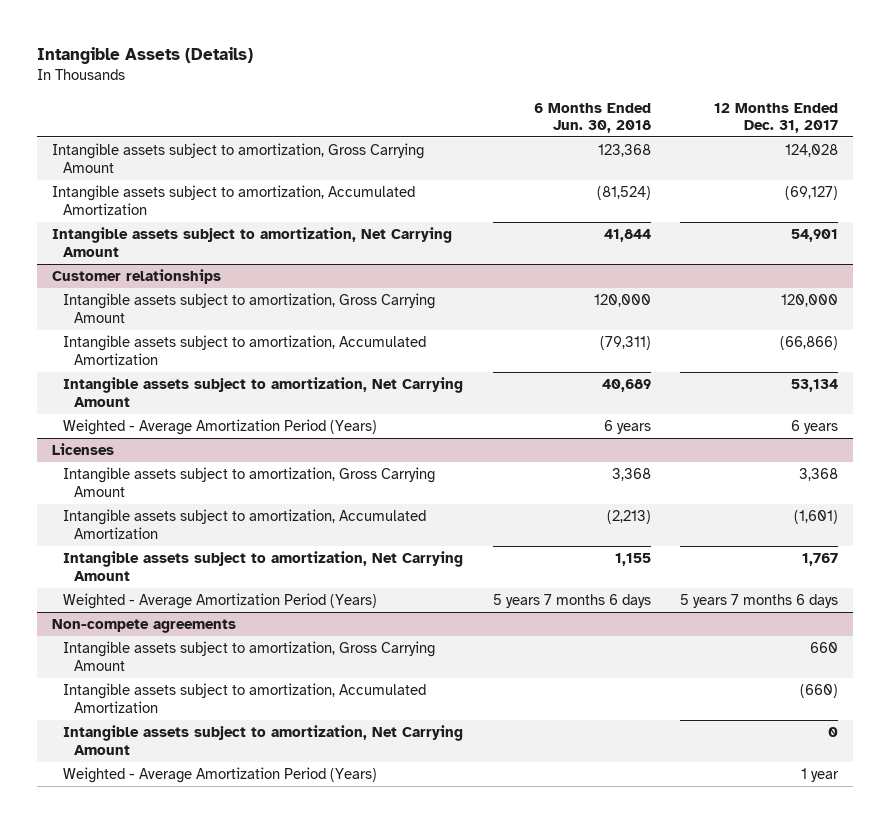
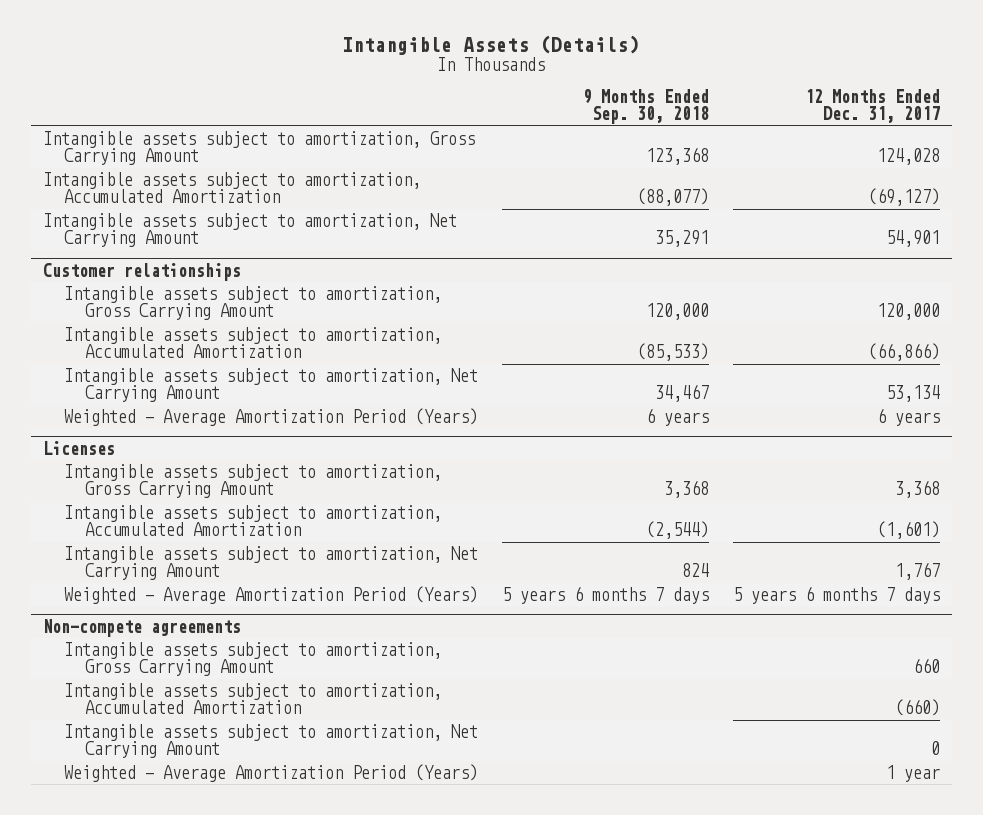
- | 6 Months Ended Jun. 30, 2018 | 12 Months Ended Dec. 31, 2017
+ | 9 Months Ended Sep. 30, 2018 | 12 Months Ended Dec. 31, 2017
@ Licenses
- Weighted - Average Amortization Period (Years) | 5 years 7 months 6 days | 5 years 7 months 6 days
+ Weighted - Average Amortization Period (Years) | 5 years 6 months 7 days | 5 years 6 months 7 days

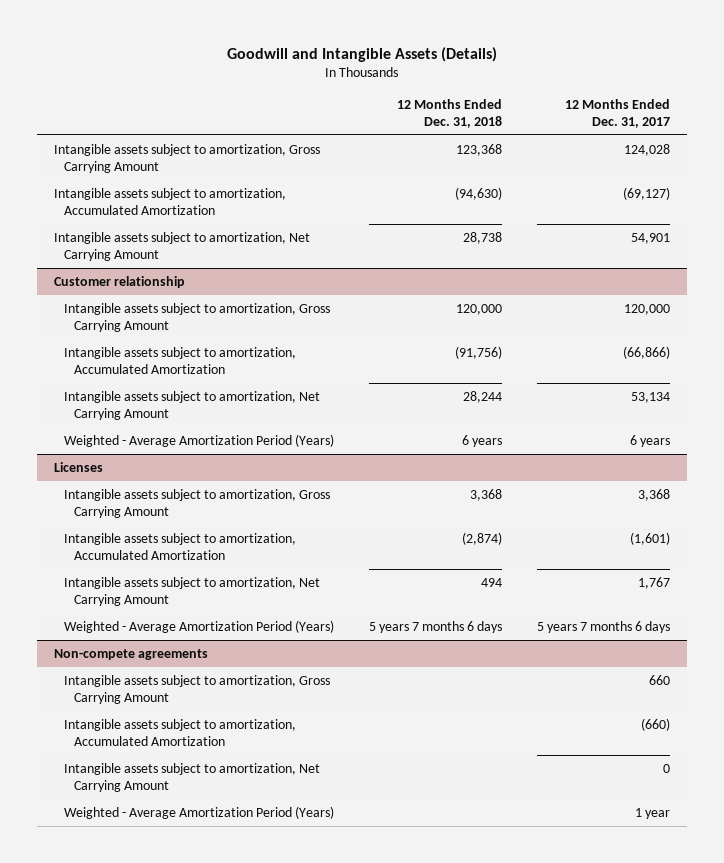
- Intangible Assets (Details)
+ Goodwill and Intangible Assets (Details)
- | 9 Months Ended Sep. 30, 2018 | 12 Months Ended Dec. 31, 2017
+ | 12 Months Ended Dec. 31, 2018 | 12 Months Ended Dec. 31, 2017
- Customer relationships
+ Customer relationship
@ Licenses
- Weighted - Average Amortization Period (Years) | 5 years 6 months 7 days | 5 years 6 months 7 days
+ Weighted - Average Amortization Period (Years) | 5 years 7 months 6 days | 5 years 7 months 6 days

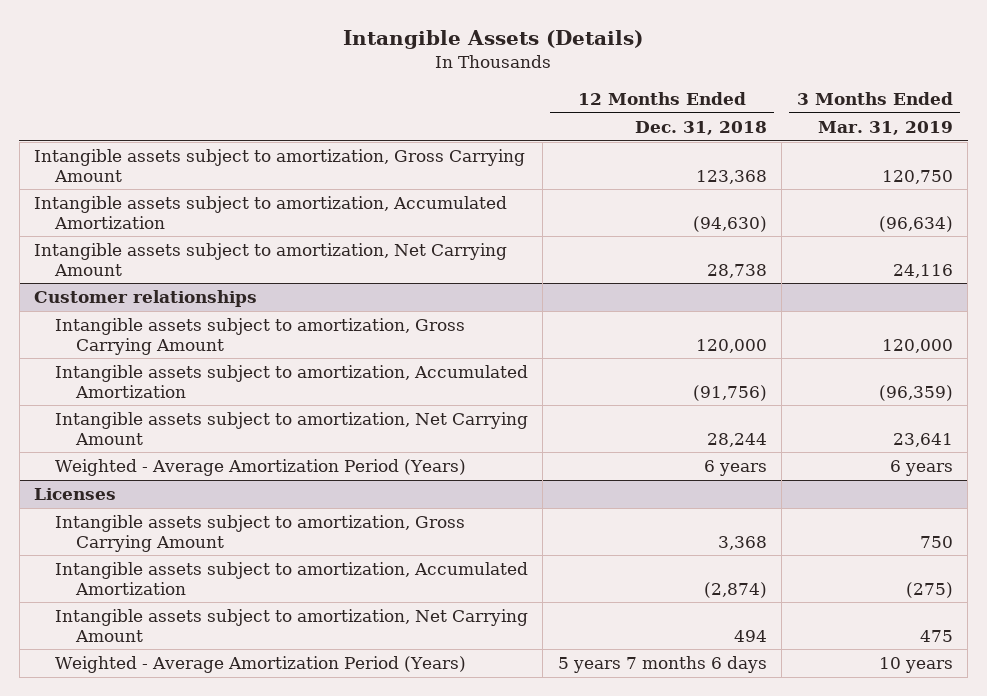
- Goodwill and Intangible Assets (Details)
+ Intangible Assets (Details)
- | 12 Months Ended Dec. 31, 2018 | 12 Months Ended Dec. 31, 2017
+ | 12 Months Ended Dec. 31, 2018 | 3 Months Ended Mar. 31, 2019
- Customer relationship
+ Customer relationships
- Non-compete agreements
- Intangible assets subject to amortization, Gross Carrying Amount | | 660
- Intangible assets subject to amortization, Accumulated Amortization | | (660)
- Intangible assets subject to amortization, Net Carrying Amount | | 0
- Weighted - Average Amortization Period (Years) | | 1 year

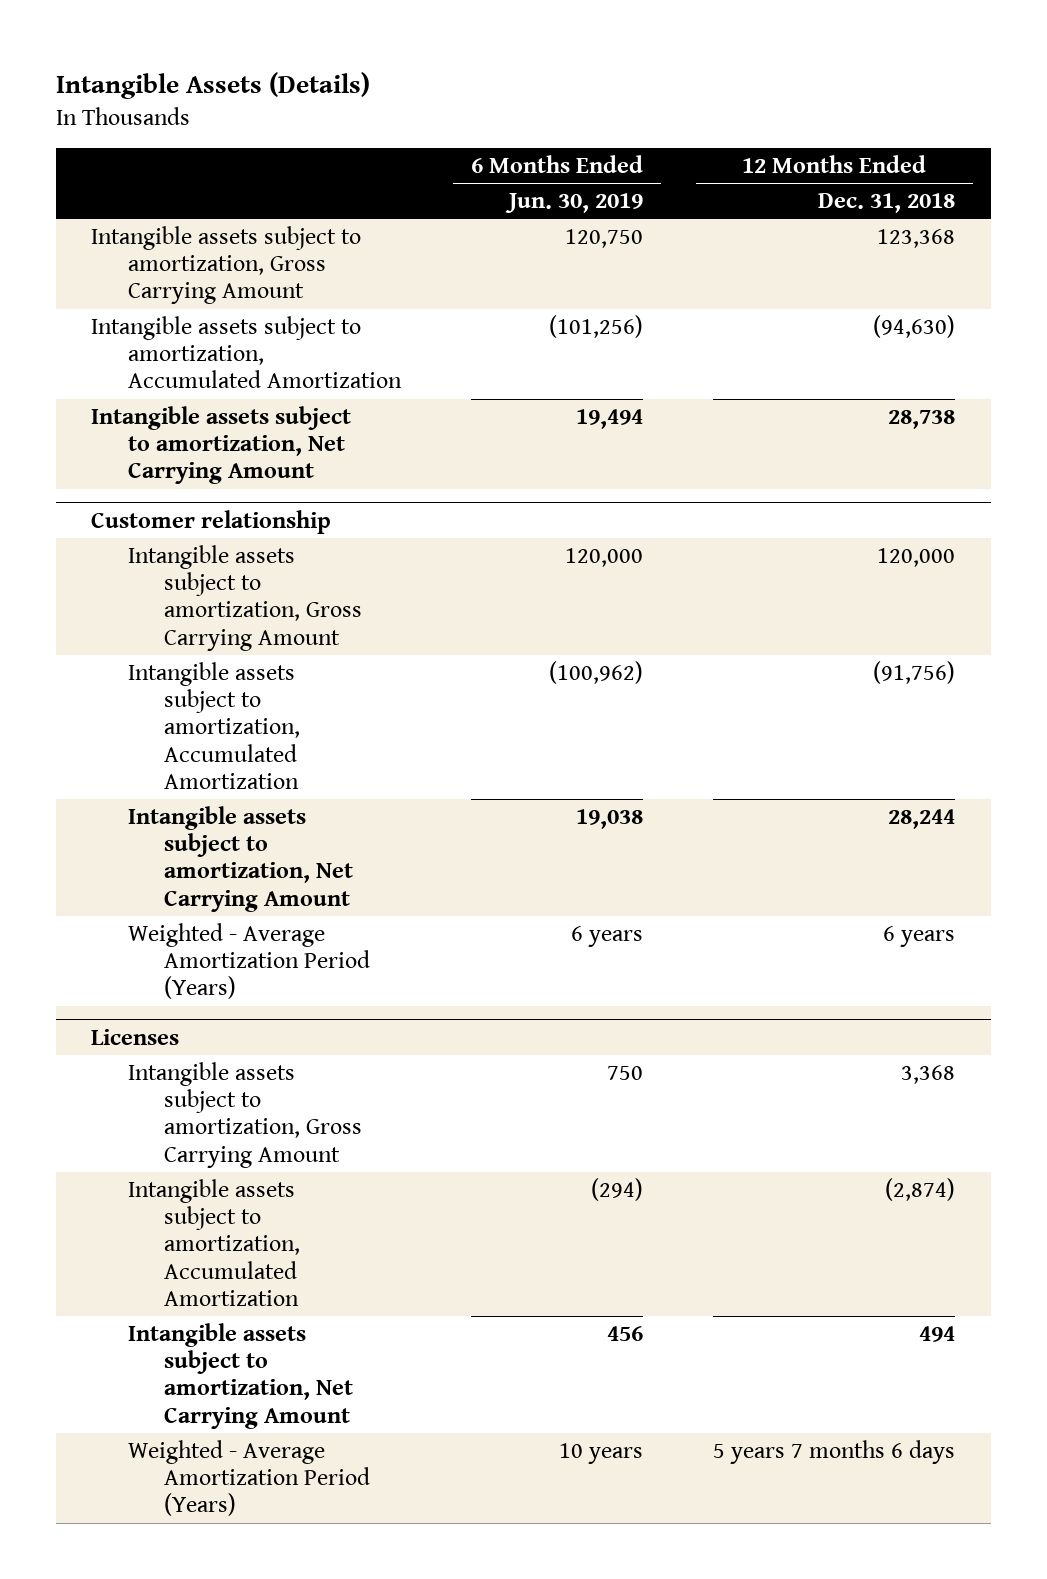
- | 12 Months Ended Dec. 31, 2018 | 3 Months Ended Mar. 31, 2019
+ | 6 Months Ended Jun. 30, 2019 | 12 Months Ended Dec. 31, 2018
- Customer relationships
+ Customer relationship

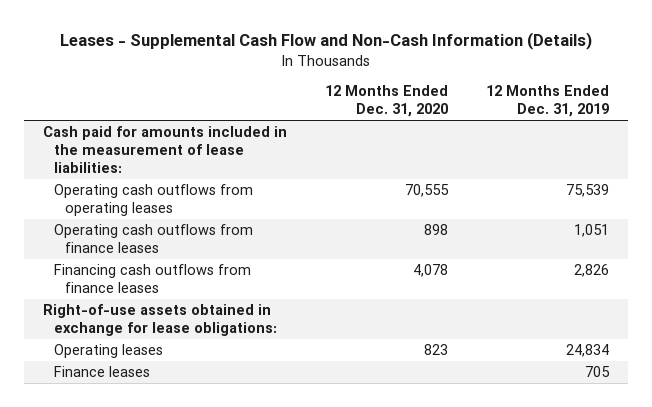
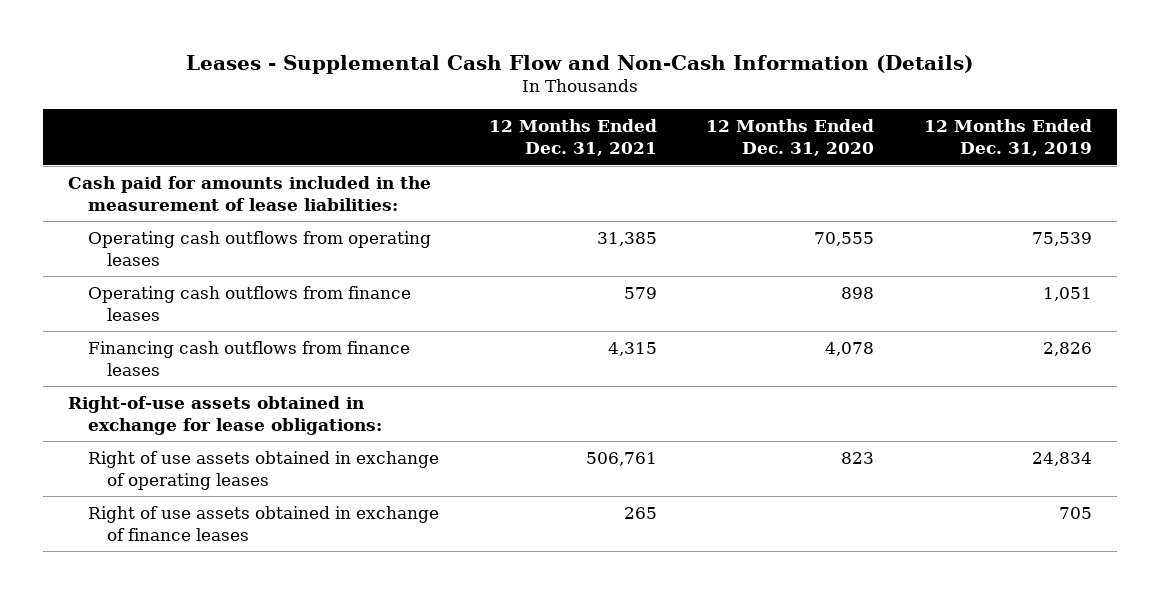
- | 12 Months Ended Dec. 31, 2020 | 12 Months Ended Dec. 31, 2019
+ | 12 Months Ended Dec. 31, 2021 | 12 Months Ended Dec. 31, 2020 | 12 Months Ended Dec. 31, 2019
- Operating leases | 823 | 24,834
- Finance leases | | 705
+ Right of use assets obtained in exchange of operating leases | 506,761 | 823 | 24,834
+ Right of use assets obtained in exchange of finance leases | 265 | | 705

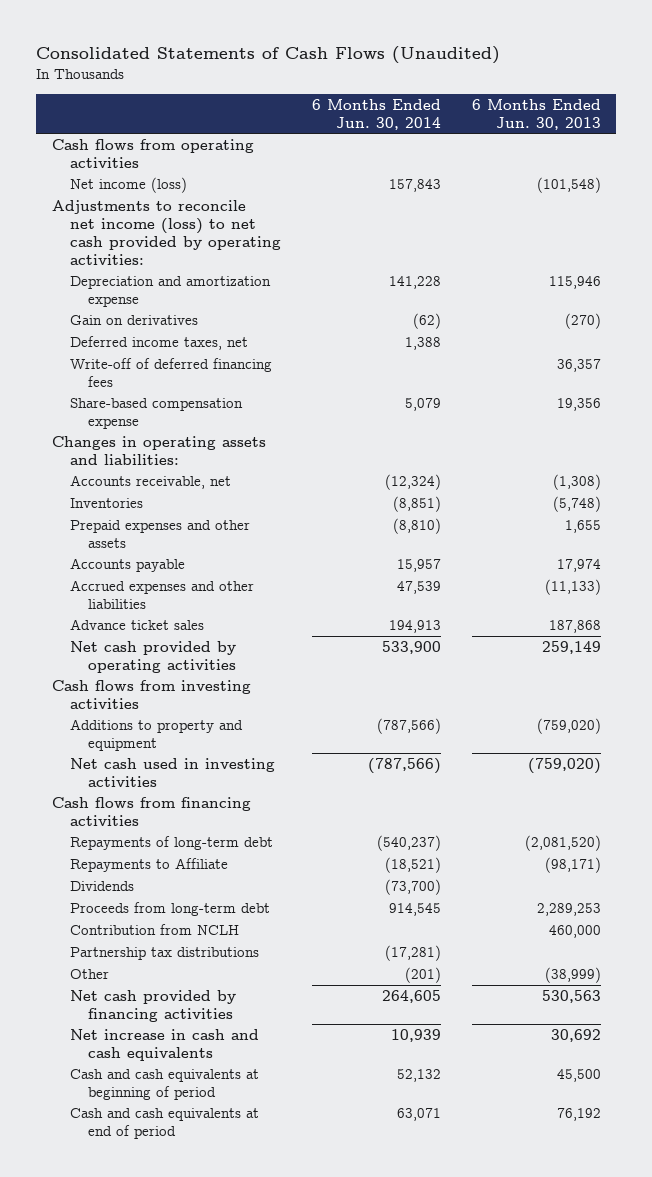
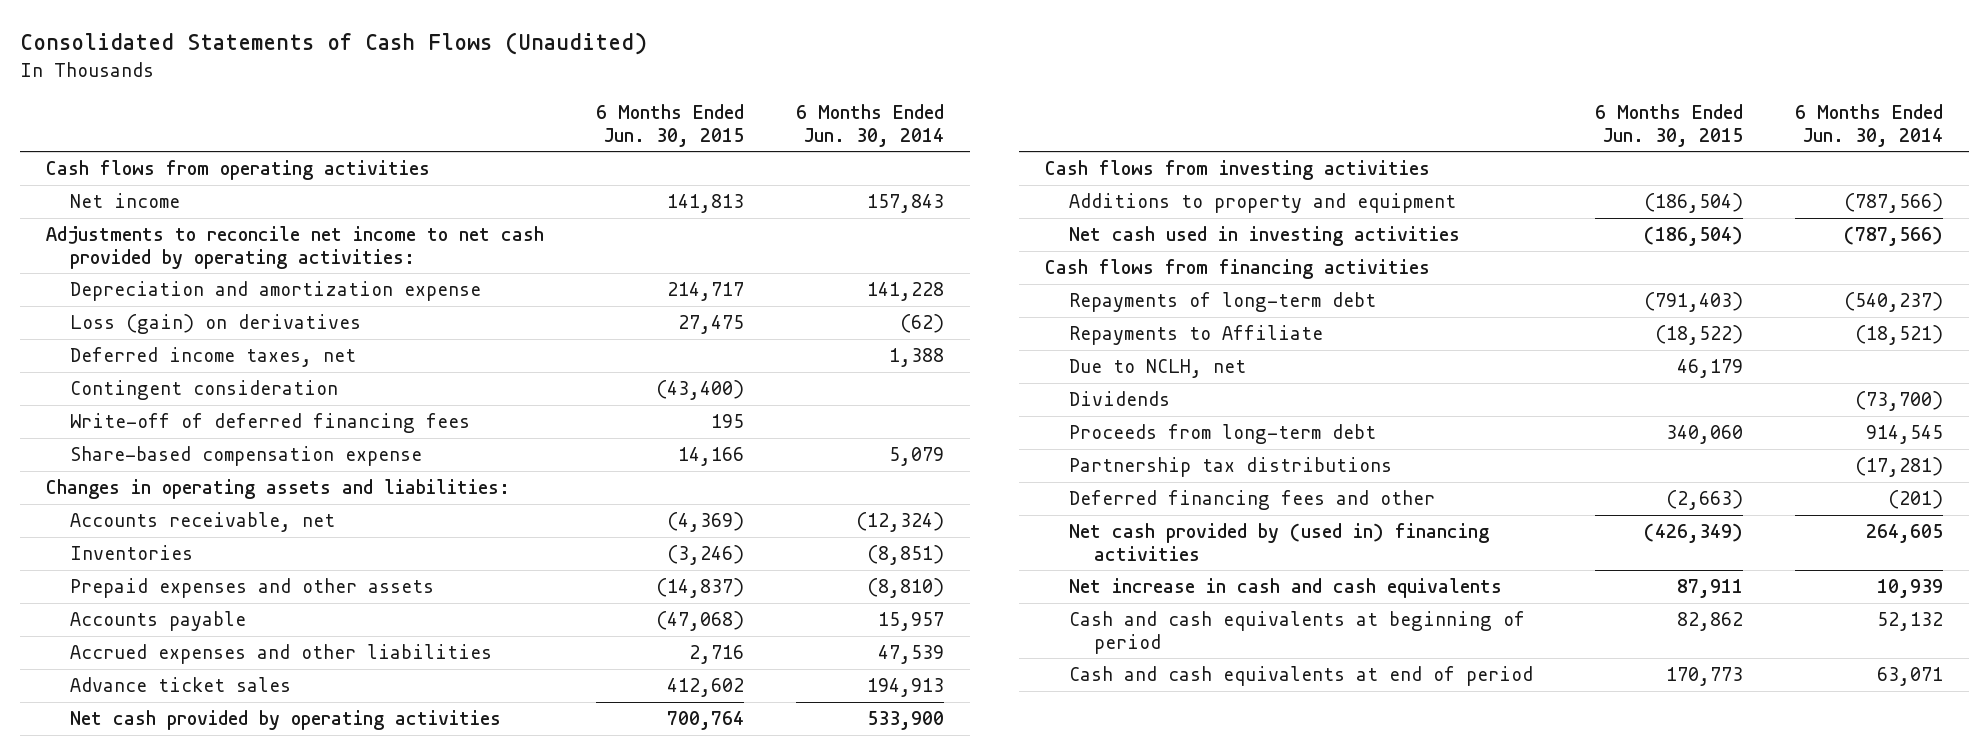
- | 6 Months Ended Jun. 30, 2014 | 6 Months Ended Jun. 30, 2013
+ | 6 Months Ended Jun. 30, 2015 | 6 Months Ended Jun. 30, 2014
- Net income (loss) | 157,843 | (101,548)
- Adjustments to reconcile net income (loss) to net cash provided by operating activities:
+ Net income | 141,813 | 157,843
+ Adjustments to reconcile net income to net cash provided by operating activities:
- Gain on derivatives | (62) | (270)
+ Loss (gain) on derivatives | 27,475 | (62)
+ Contingent consideration | (43,400) |
+ Due to NCLH, net | 46,179 |
- Contribution from NCLH | | 460,000
- Other | (201) | (38,999)
- Net cash provided by financing activities | 264,605 | 530,563
+ Deferred financing fees and other | (2,663) | (201)
+ Net cash provided by (used in) financing activities | (426,349) | 264,605

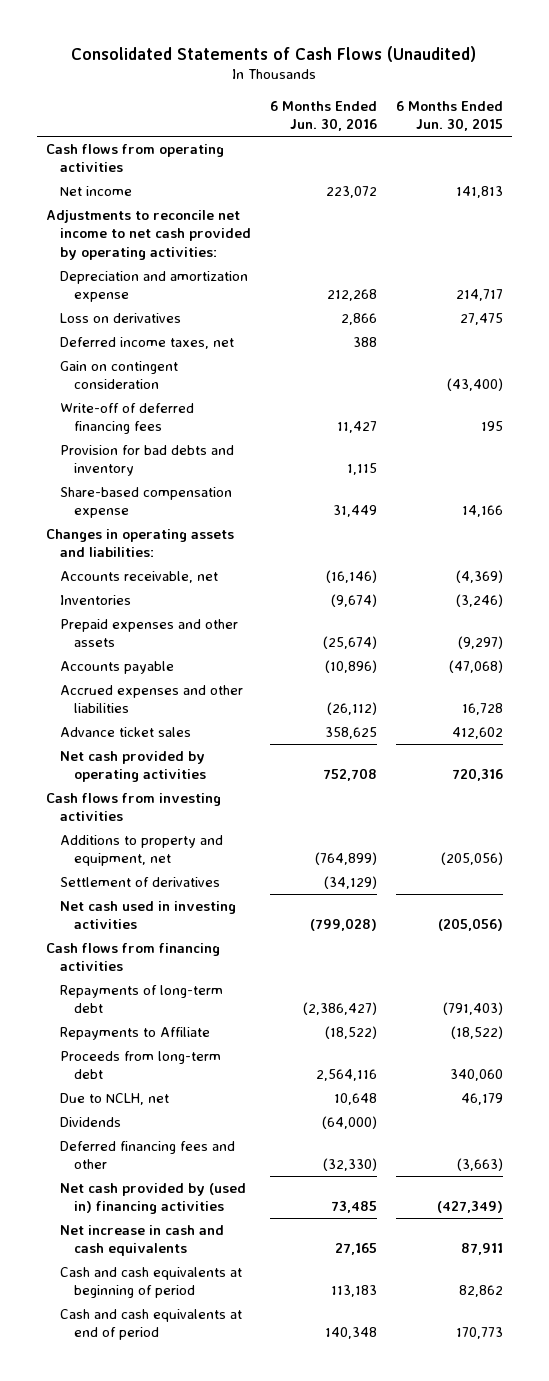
- | 6 Months Ended Jun. 30, 2015 | 6 Months Ended Jun. 30, 2014
+ | 6 Months Ended Jun. 30, 2016 | 6 Months Ended Jun. 30, 2015
- Loss (gain) on derivatives | 27,475 | (62)
+ Loss on derivatives | 2,866 | 27,475
- Contingent consideration | (43,400) |
+ Gain on contingent consideration | | (43,400)
+ Provision for bad debts and inventory | 1,115 |
- Prepaid expenses and other assets | (14,837) | (8,810)
+ Prepaid expenses and other assets | (25,674) | (9,297)
- Accrued expenses and other liabilities | 2,716 | 47,539
+ Accrued expenses and other liabilities | (26,112) | 16,728
- Net cash provided by operating activities | 700,764 | 533,900
+ Net cash provided by operating activities | 752,708 | 720,316
- Additions to property and equipment | (186,504) | (787,566)
- Net cash used in investing activities | (186,504) | (787,566)
+ Additions to property and equipment, net | (764,899) | (205,056)
+ Settlement of derivatives | (34,129) |
+ Net cash used in investing activities | (799,028) | (205,056)
moved up: Proceeds from long-term debt | 2,564,116 | 340,060
- Partnership tax distributions | | (17,281)
- Deferred financing fees and other | (2,663) | (201)
- Net cash provided by (used in) financing activities | (426,349) | 264,605
+ Deferred financing fees and other | (32,330) | (3,663)
+ Net cash provided by (used in) financing activities | 73,485 | (427,349)

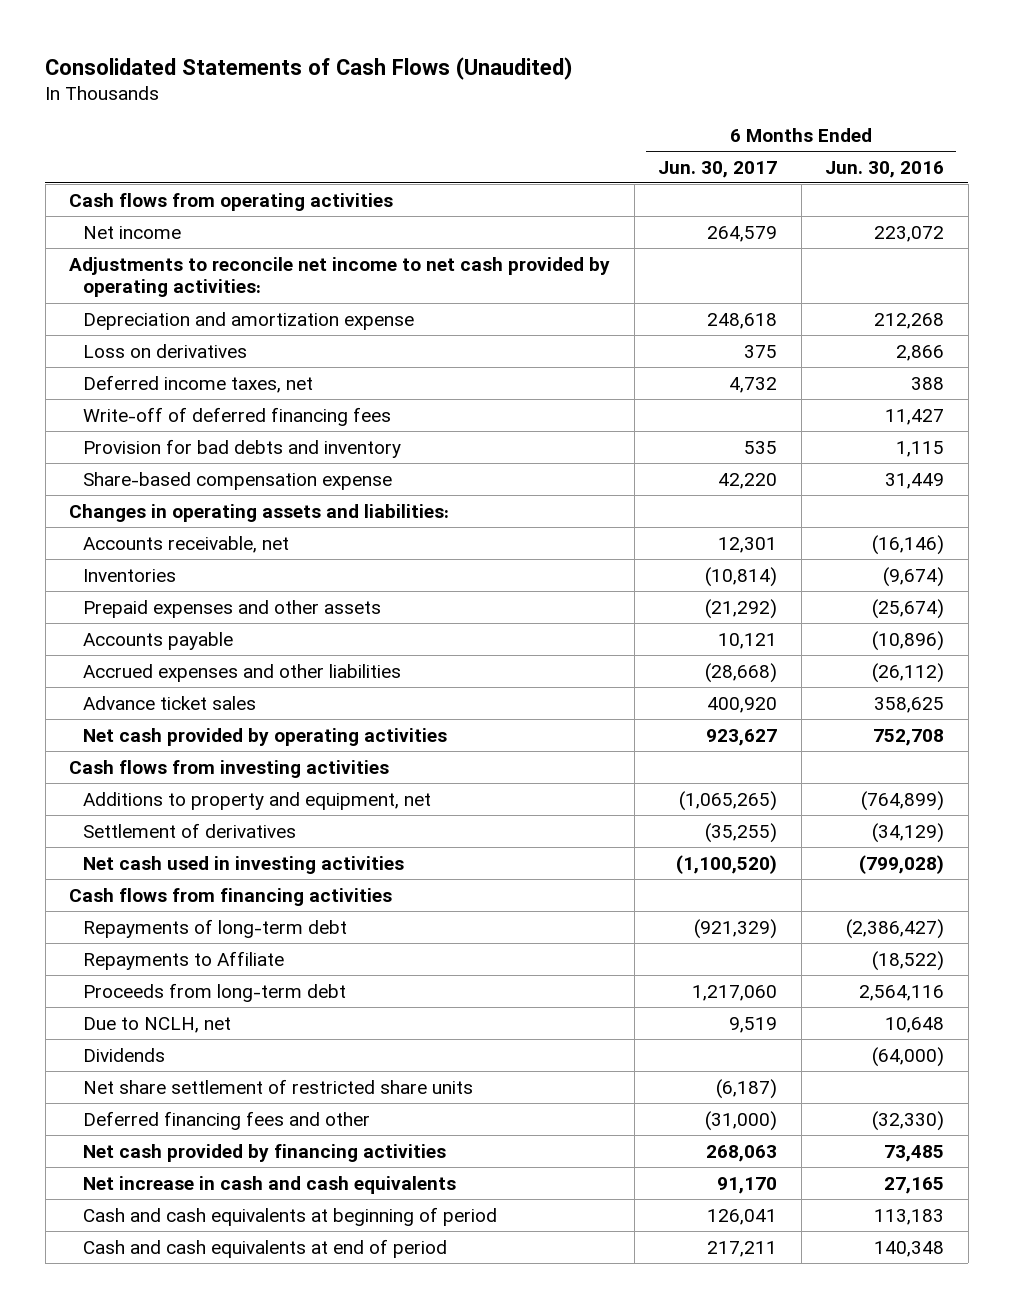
- | 6 Months Ended Jun. 30, 2016 | 6 Months Ended Jun. 30, 2015
+ | 6 Months Ended Jun. 30, 2017 | 6 Months Ended Jun. 30, 2016
- Gain on contingent consideration | | (43,400)
+ Net share settlement of restricted share units | (6,187) |
- Net cash provided by (used in) financing activities | 73,485 | (427,349)
+ Net cash provided by financing activities | 268,063 | 73,485

